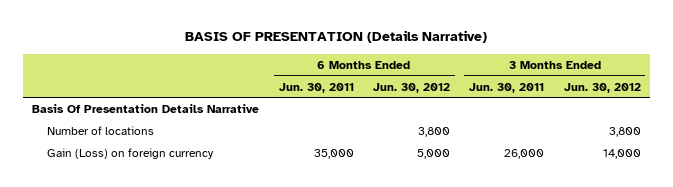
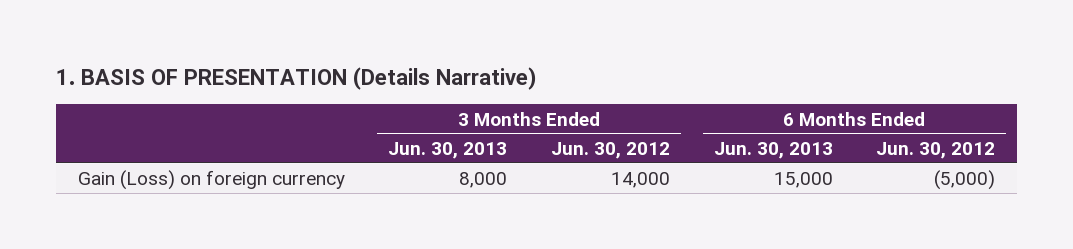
- BASIS OF PRESENTATION (Details Narrative)
+ 1. BASIS OF PRESENTATION (Details Narrative)
- | 6 Months Ended Jun. 30, 2011 | 6 Months Ended Jun. 30, 2012 | 3 Months Ended Jun. 30, 2011 | 3 Months Ended Jun. 30, 2012
+ | 3 Months Ended Jun. 30, 2013 | 3 Months Ended Jun. 30, 2012 | 6 Months Ended Jun. 30, 2013 | 6 Months Ended Jun. 30, 2012
- Basis Of Presentation Details Narrative
- Number of locations | | 3,800 | | 3,800
- Gain (Loss) on foreign currency | 35,000 | 5,000 | 26,000 | 14,000
+ Gain (Loss) on foreign currency | 8,000 | 14,000 | 15,000 | (5,000)

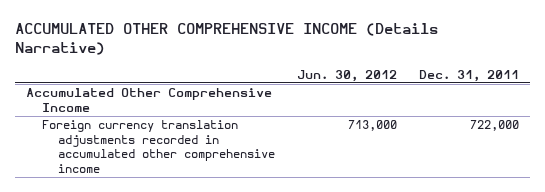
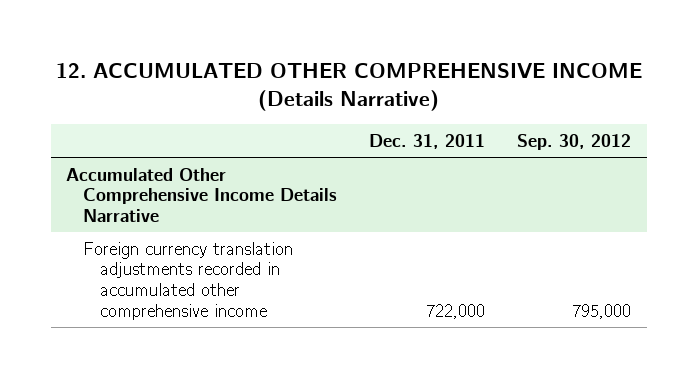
- ACCUMULATED OTHER COMPREHENSIVE INCOME (Details Narrative)
+ 12. ACCUMULATED OTHER COMPREHENSIVE INCOME (Details Narrative)
- | Jun. 30, 2012 | Dec. 31, 2011
+ | Dec. 31, 2011 | Sep. 30, 2012
- Accumulated Other Comprehensive Income
+ Accumulated Other Comprehensive Income Details Narrative

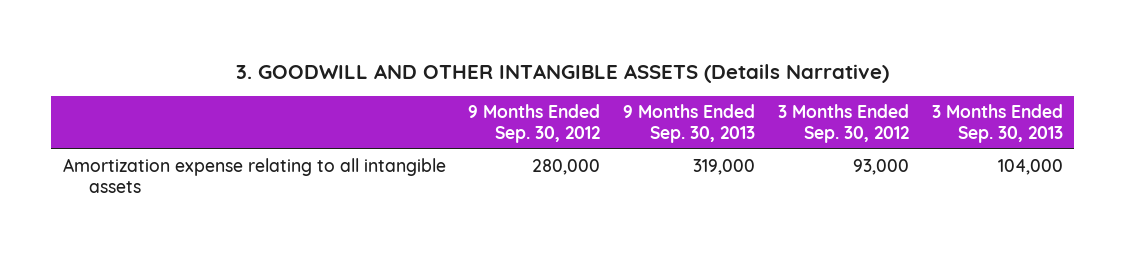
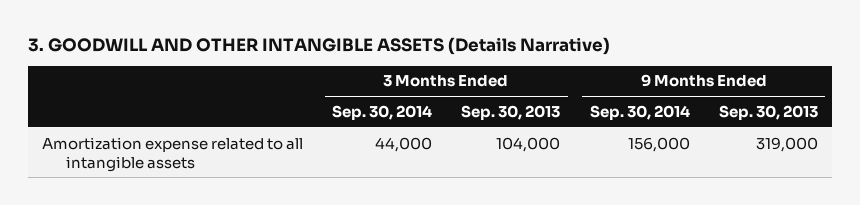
- | 9 Months Ended Sep. 30, 2012 | 9 Months Ended Sep. 30, 2013 | 3 Months Ended Sep. 30, 2012 | 3 Months Ended Sep. 30, 2013
+ | 3 Months Ended Sep. 30, 2014 | 3 Months Ended Sep. 30, 2013 | 9 Months Ended Sep. 30, 2014 | 9 Months Ended Sep. 30, 2013
- Amortization expense relating to all intangible assets | 280,000 | 319,000 | 93,000 | 104,000
+ Amortization expense related to all intangible assets | 44,000 | 104,000 | 156,000 | 319,000

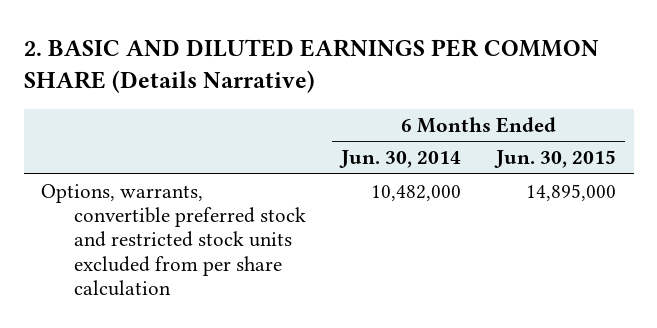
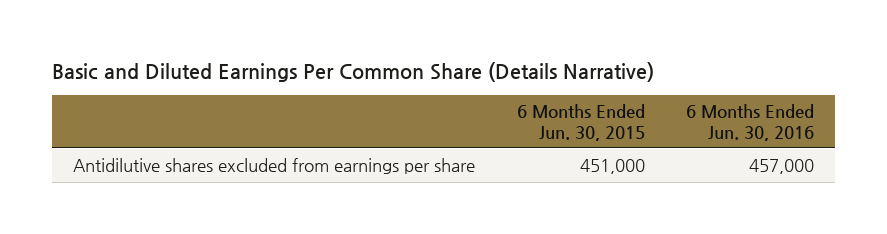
- 2. BASIC AND DILUTED EARNINGS PER COMMON SHARE (Details Narrative)
+ Basic and Diluted Earnings Per Common Share (Details Narrative)
- | 6 Months Ended Jun. 30, 2014 | 6 Months Ended Jun. 30, 2015
+ | 6 Months Ended Jun. 30, 2015 | 6 Months Ended Jun. 30, 2016
- Options, warrants, convertible preferred stock and restricted stock units excluded from per share calculation | 10,482,000 | 14,895,000
+ Antidilutive shares excluded from earnings per share | 451,000 | 457,000

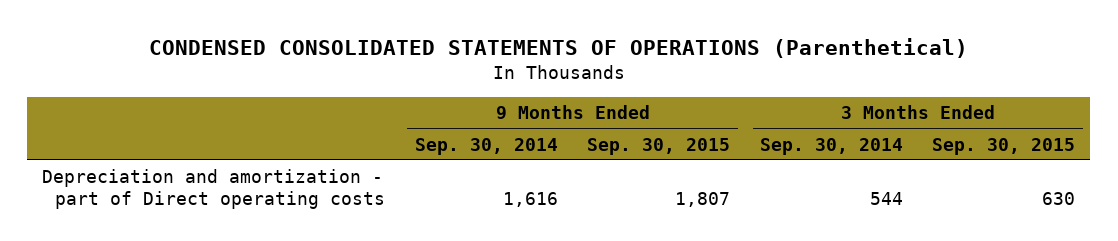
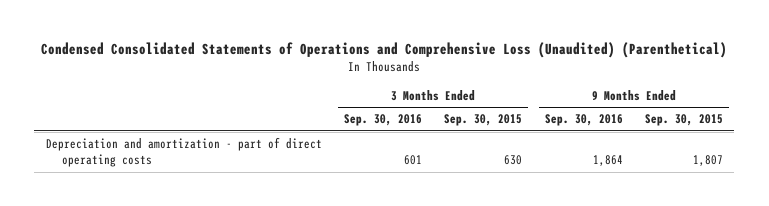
- CONDENSED CONSOLIDATED STATEMENTS OF OPERATIONS (Parenthetical)
+ Condensed Consolidated Statements of Operations and Comprehensive Loss (Unaudited) (Parenthetical)
- | 9 Months Ended Sep. 30, 2014 | 9 Months Ended Sep. 30, 2015 | 3 Months Ended Sep. 30, 2014 | 3 Months Ended Sep. 30, 2015
+ | 3 Months Ended Sep. 30, 2016 | 3 Months Ended Sep. 30, 2015 | 9 Months Ended Sep. 30, 2016 | 9 Months Ended Sep. 30, 2015
- Depreciation and amortization - part of Direct operating costs | 1,616 | 1,807 | 544 | 630
+ Depreciation and amortization - part of direct operating costs | 601 | 630 | 1,864 | 1,807

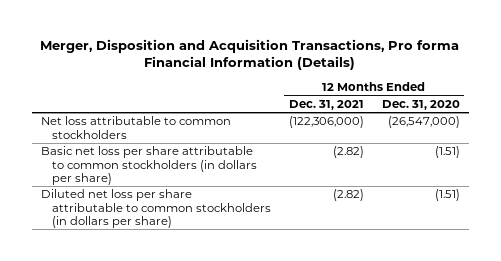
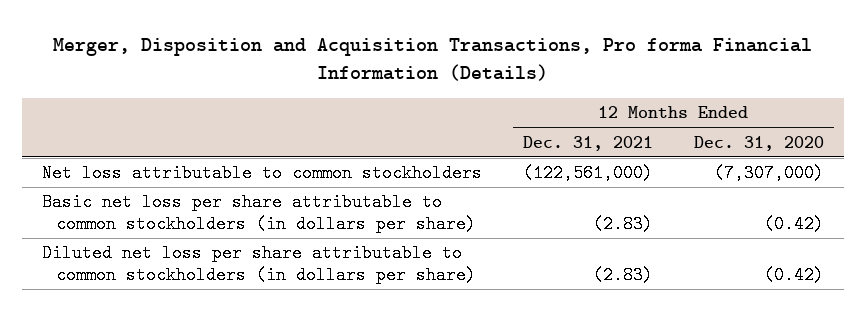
- Net loss attributable to common stockholders | (122,306,000) | (26,547,000)
- Basic net loss per share attributable to common stockholders (in dollars per share) | (2.82) | (1.51)
- Diluted net loss per share attributable to common stockholders (in dollars per share) | (2.82) | (1.51)
+ Net loss attributable to common stockholders | (122,561,000) | (7,307,000)
+ Basic net loss per share attributable to common stockholders (in dollars per share) | (2.83) | (0.42)
+ Diluted net loss per share attributable to common stockholders (in dollars per share) | (2.83) | (0.42)

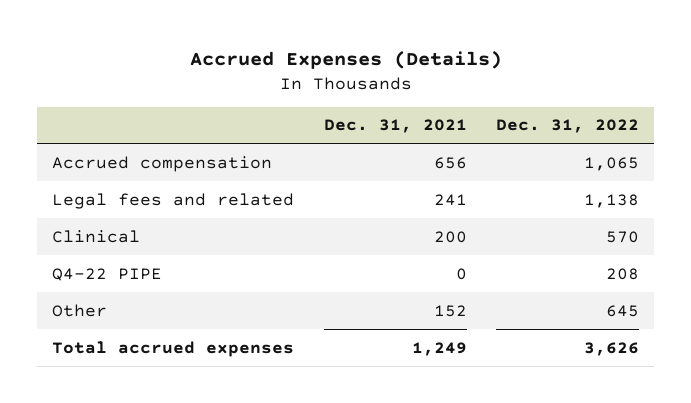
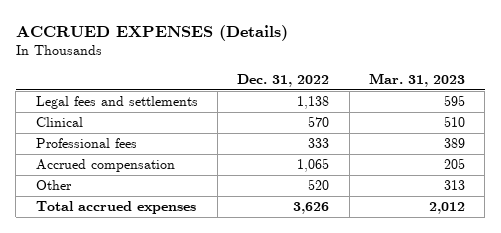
- Accrued Expenses (Details)
+ ACCRUED EXPENSES (Details)
- | Dec. 31, 2021 | Dec. 31, 2022
+ | Dec. 31, 2022 | Mar. 31, 2023
- Legal fees and related | 241 | 1,138
+ Legal fees and settlements | 1,138 | 595
- Q4-22 PIPE | 0 | 208
- Other | 152 | 645
+ Professional fees | 333 | 389
moved down: Accrued compensation | 1,065 | 205
+ Other | 520 | 313

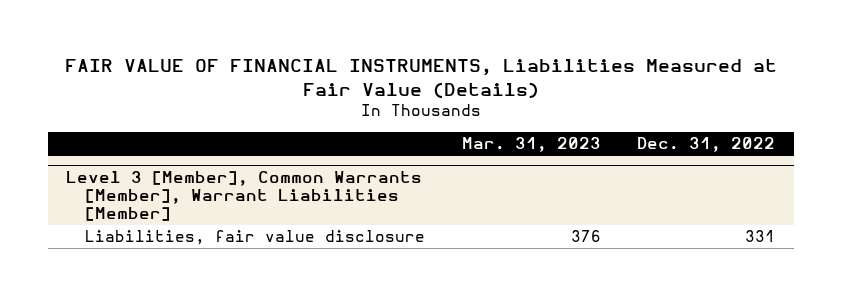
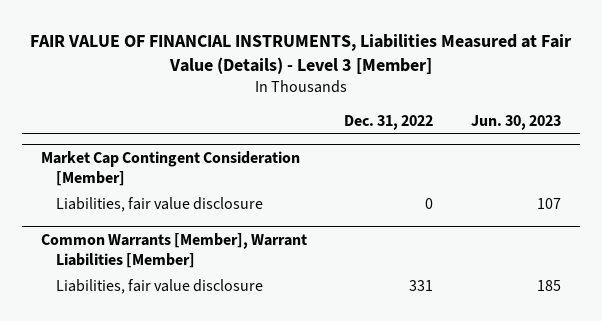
- FAIR VALUE OF FINANCIAL INSTRUMENTS, Liabilities Measured at Fair Value (Details)
+ FAIR VALUE OF FINANCIAL INSTRUMENTS, Liabilities Measured at Fair Value (Details) - Level 3 [Member]
- | Mar. 31, 2023 | Dec. 31, 2022
+ | Dec. 31, 2022 | Jun. 30, 2023
- Level 3 [Member], Common Warrants [Member], Warrant Liabilities [Member]
+ Market Cap Contingent Consideration [Member]
+ Liabilities, fair value disclosure | 0 | 107
+ Common Warrants [Member], Warrant Liabilities [Member]

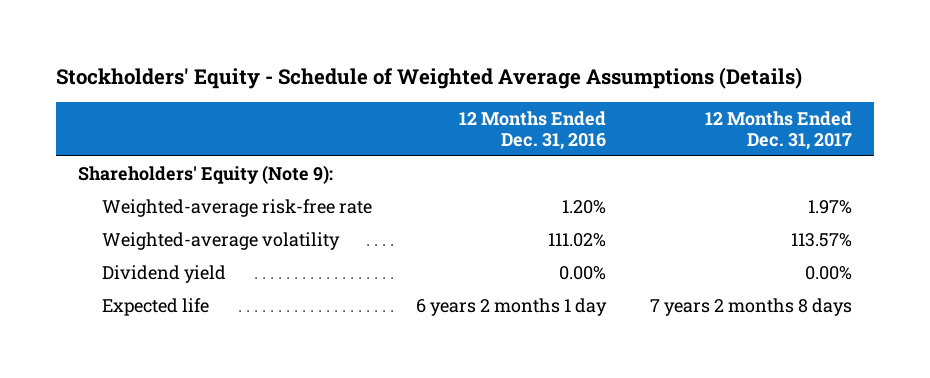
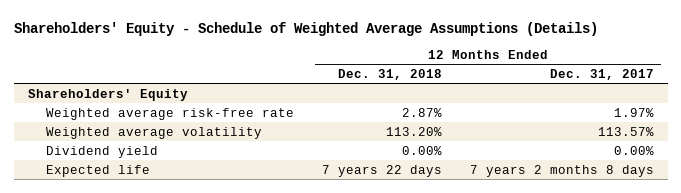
- Stockholders' Equity - Schedule of Weighted Average Assumptions (Details)
+ Shareholders' Equity - Schedule of Weighted Average Assumptions (Details)
- | 12 Months Ended Dec. 31, 2016 | 12 Months Ended Dec. 31, 2017
+ | 12 Months Ended Dec. 31, 2018 | 12 Months Ended Dec. 31, 2017
- Shareholders' Equity (Note 9):
- Weighted-average risk-free rate | 1.20% | 1.97%
- Weighted-average volatility | 111.02% | 113.57%
+ Shareholders' Equity
+ Weighted average risk-free rate | 2.87% | 1.97%
+ Weighted average volatility | 113.20% | 113.57%

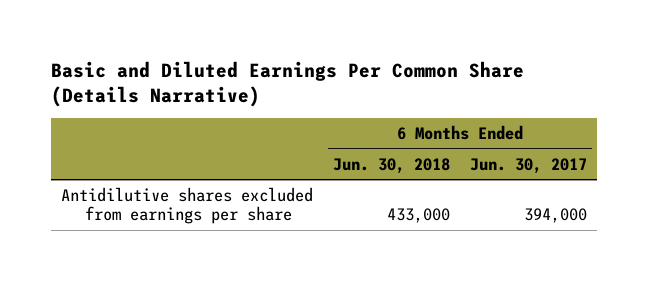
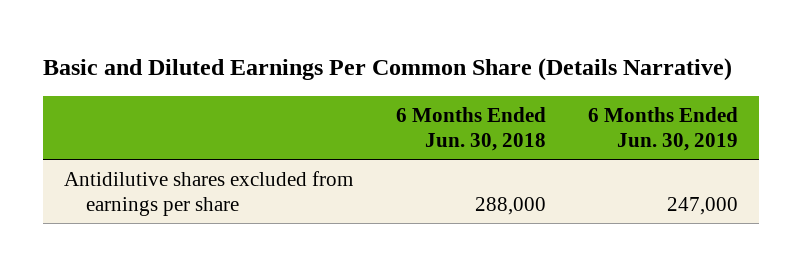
- | 6 Months Ended Jun. 30, 2018 | 6 Months Ended Jun. 30, 2017
+ | 6 Months Ended Jun. 30, 2018 | 6 Months Ended Jun. 30, 2019
- Antidilutive shares excluded from earnings per share | 433,000 | 394,000
+ Antidilutive shares excluded from earnings per share | 288,000 | 247,000

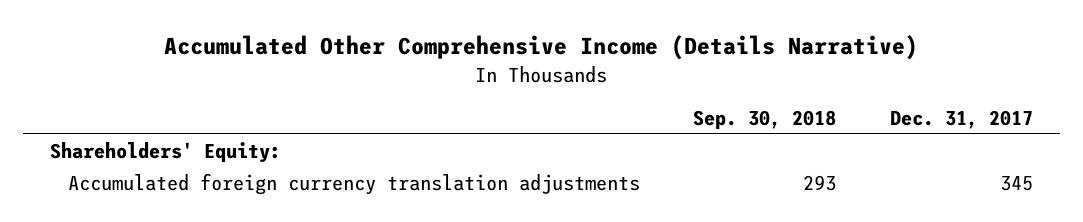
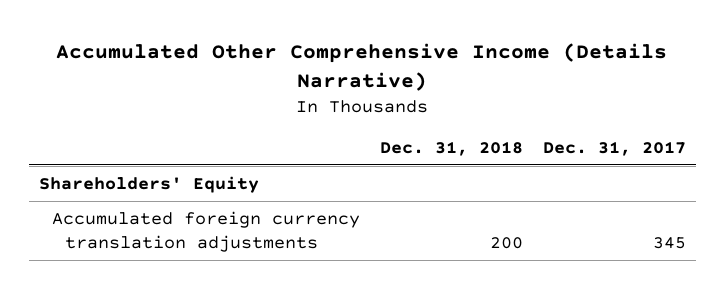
- | Sep. 30, 2018 | Dec. 31, 2017
+ | Dec. 31, 2018 | Dec. 31, 2017
- Shareholders' Equity:
+ Shareholders' Equity

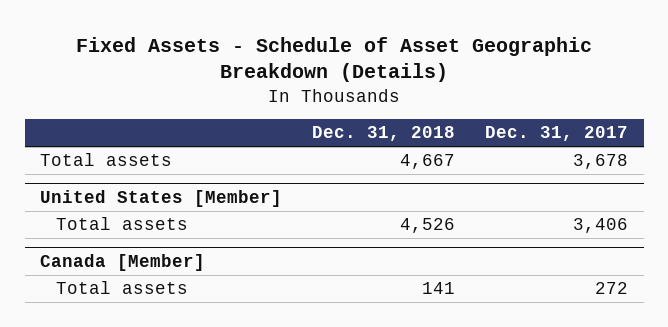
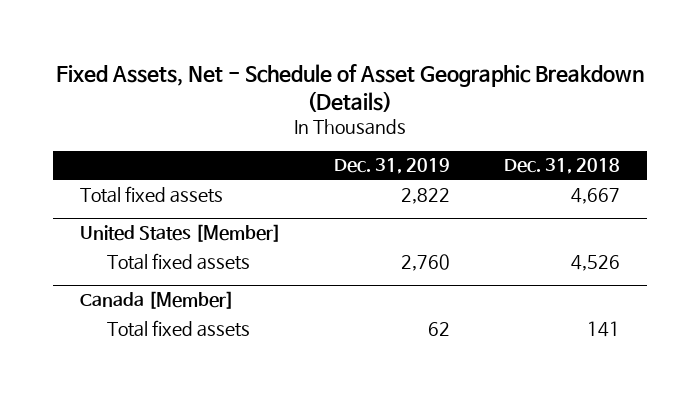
- Fixed Assets - Schedule of Asset Geographic Breakdown (Details)
+ Fixed Assets, Net - Schedule of Asset Geographic Breakdown (Details)
- | Dec. 31, 2018 | Dec. 31, 2017
+ | Dec. 31, 2019 | Dec. 31, 2018
- Total assets | 4,667 | 3,678
+ Total fixed assets | 2,822 | 4,667
@ United States [Member]
- Total assets | 4,526 | 3,406
+ Total fixed assets | 2,760 | 4,526
@ Canada [Member]
- Total assets | 141 | 272
+ Total fixed assets | 62 | 141

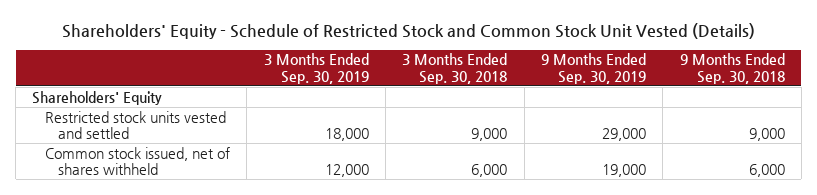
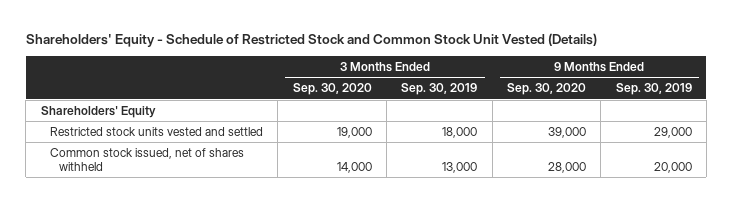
- | 3 Months Ended Sep. 30, 2019 | 3 Months Ended Sep. 30, 2018 | 9 Months Ended Sep. 30, 2019 | 9 Months Ended Sep. 30, 2018
+ | 3 Months Ended Sep. 30, 2020 | 3 Months Ended Sep. 30, 2019 | 9 Months Ended Sep. 30, 2020 | 9 Months Ended Sep. 30, 2019
- Common stock issued, net of shares withheld | 12,000 | 6,000 | 19,000 | 6,000
+ Common stock issued, net of shares withheld | 14,000 | 13,000 | 28,000 | 20,000

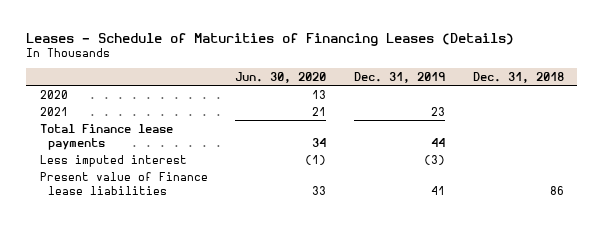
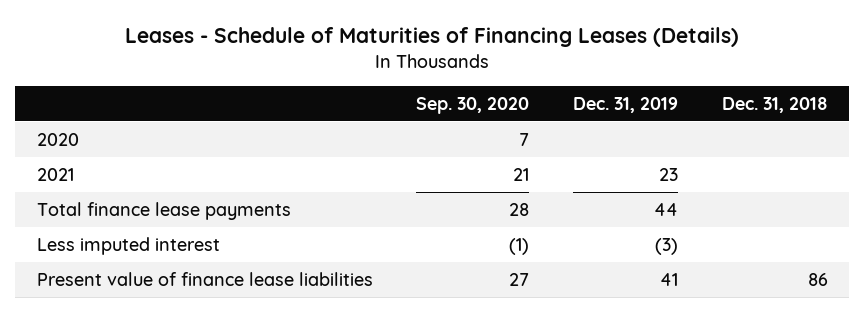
- | Jun. 30, 2020 | Dec. 31, 2019 | Dec. 31, 2018
+ | Sep. 30, 2020 | Dec. 31, 2019 | Dec. 31, 2018
- Total Finance lease payments | 34 | 44 |
+ Total finance lease payments | 28 | 44 |
- Present value of Finance lease liabilities | 33 | 41 | 86
+ Present value of finance lease liabilities | 27 | 41 | 86

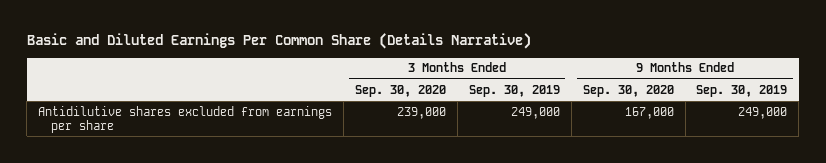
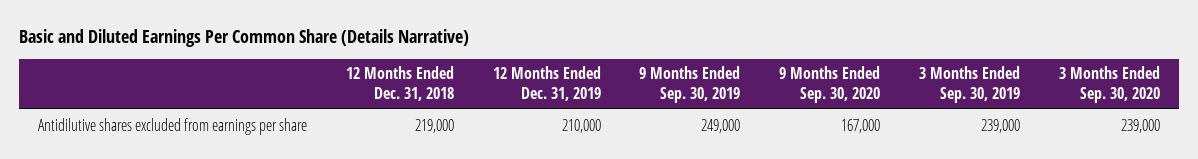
- | 3 Months Ended Sep. 30, 2020 | 3 Months Ended Sep. 30, 2019 | 9 Months Ended Sep. 30, 2020 | 9 Months Ended Sep. 30, 2019
+ | 12 Months Ended Dec. 31, 2018 | 12 Months Ended Dec. 31, 2019 | 9 Months Ended Sep. 30, 2019 | 9 Months Ended Sep. 30, 2020 | 3 Months Ended Sep. 30, 2019 | 3 Months Ended Sep. 30, 2020
- Antidilutive shares excluded from earnings per share | 239,000 | 249,000 | 167,000 | 249,000
+ Antidilutive shares excluded from earnings per share | 219,000 | 210,000 | 249,000 | 167,000 | 239,000 | 239,000

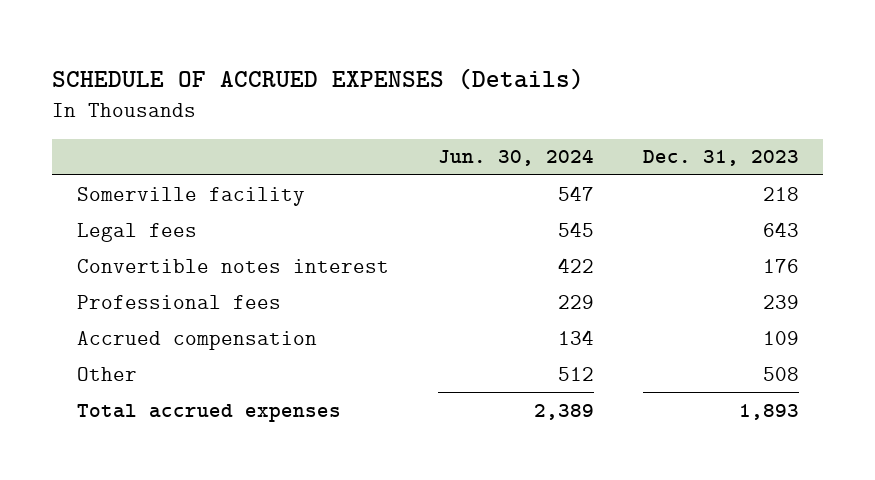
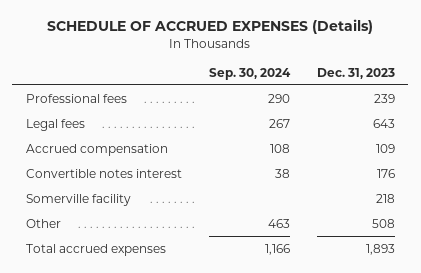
- | Jun. 30, 2024 | Dec. 31, 2023
+ | Sep. 30, 2024 | Dec. 31, 2023
moved down: Legal fees | 267 | 643
moved down: Convertible notes interest | 38 | 176
moved down: Somerville facility | | 218

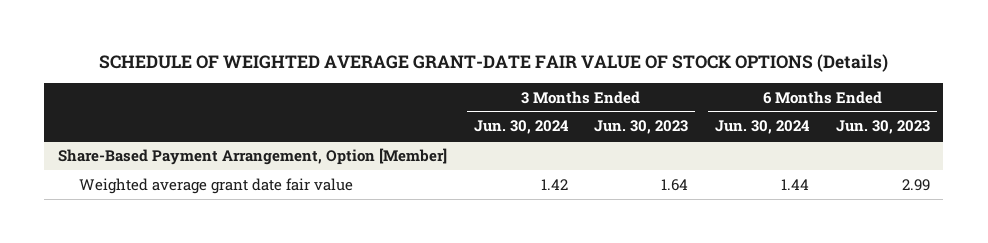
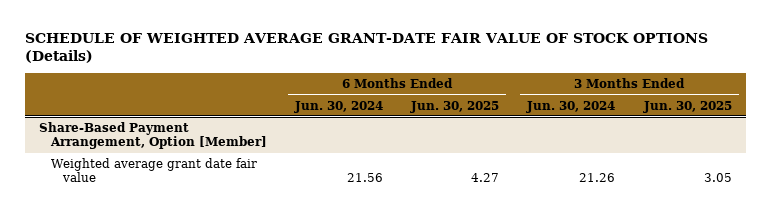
- | 3 Months Ended Jun. 30, 2024 | 3 Months Ended Jun. 30, 2023 | 6 Months Ended Jun. 30, 2024 | 6 Months Ended Jun. 30, 2023
+ | 6 Months Ended Jun. 30, 2024 | 6 Months Ended Jun. 30, 2025 | 3 Months Ended Jun. 30, 2024 | 3 Months Ended Jun. 30, 2025
@ Share-Based Payment Arrangement, Option [Member]
- Weighted average grant date fair value | 1.42 | 1.64 | 1.44 | 2.99
+ Weighted average grant date fair value | 21.56 | 4.27 | 21.26 | 3.05

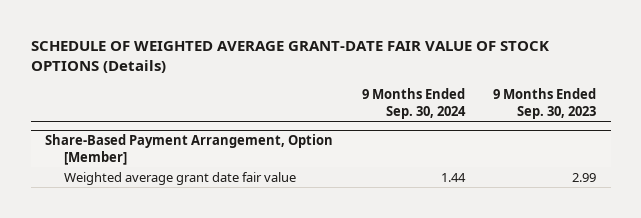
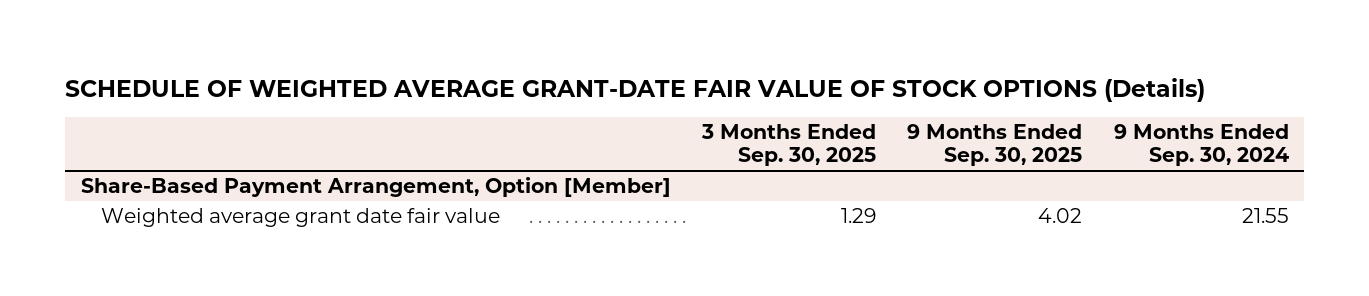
- | 9 Months Ended Sep. 30, 2024 | 9 Months Ended Sep. 30, 2023
+ | 3 Months Ended Sep. 30, 2025 | 9 Months Ended Sep. 30, 2025 | 9 Months Ended Sep. 30, 2024
@ Share-Based Payment Arrangement, Option [Member]
- Weighted average grant date fair value | 1.44 | 2.99
+ Weighted average grant date fair value | 1.29 | 4.02 | 21.55

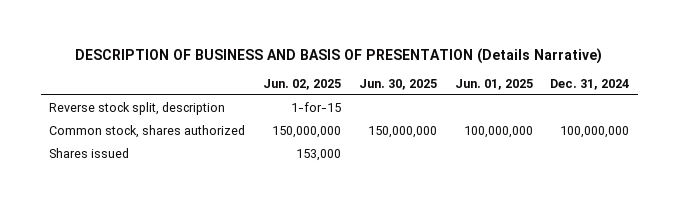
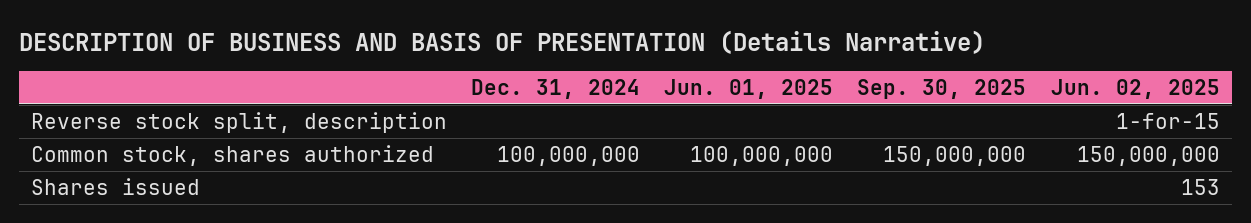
- | Jun. 02, 2025 | Jun. 30, 2025 | Jun. 01, 2025 | Dec. 31, 2024
+ | Dec. 31, 2024 | Jun. 01, 2025 | Sep. 30, 2025 | Jun. 02, 2025
- Shares issued | 153,000 | | |
+ Shares issued | | | | 153

